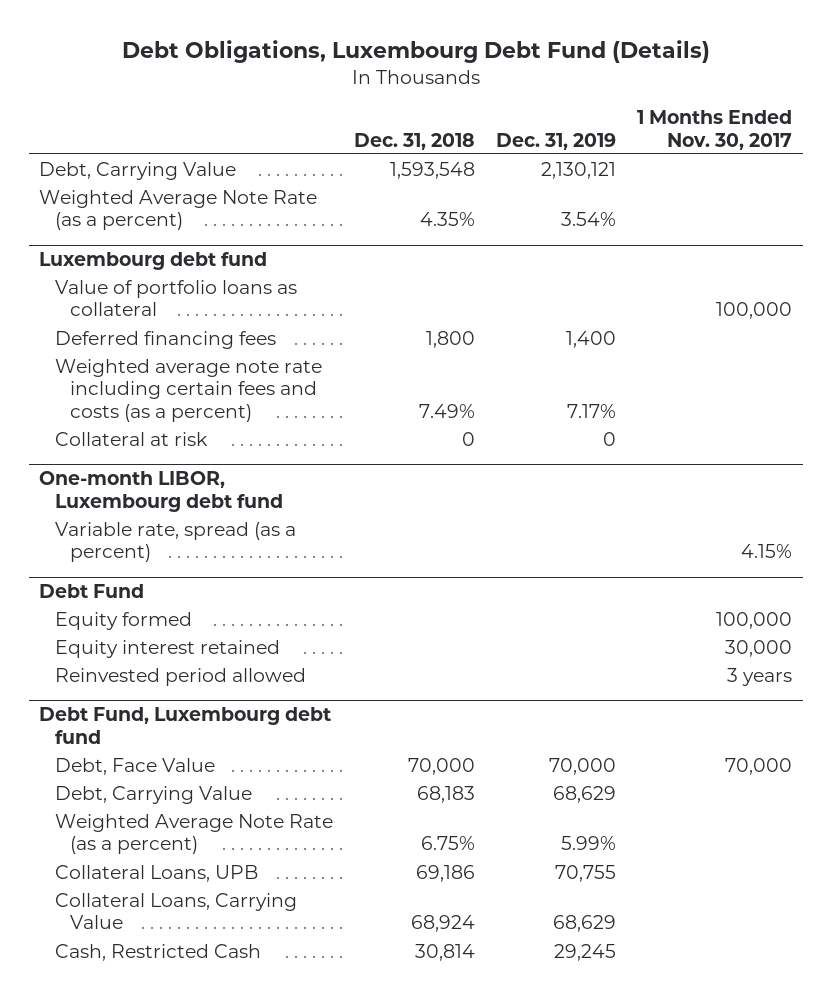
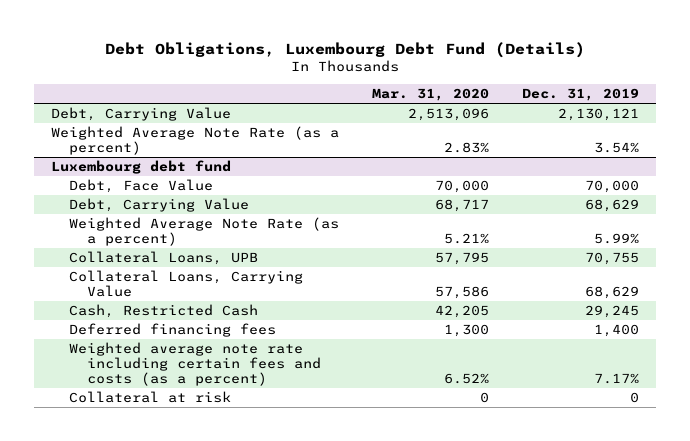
- | Dec. 31, 2018 | Dec. 31, 2019 | 1 Months Ended Nov. 30, 2017
+ | Mar. 31, 2020 | Dec. 31, 2019
@ Luxembourg debt fund
- Value of portfolio loans as collateral | | | 100,000
- One-month LIBOR, Luxembourg debt fund
- Variable rate, spread (as a percent) | | | 4.15%
- Debt Fund
- Equity formed | | | 100,000
- Equity interest retained | | | 30,000
- Reinvested period allowed | | | 3 years
- Debt Fund, Luxembourg debt fund
@ Luxembourg debt fund
moved down: Deferred financing fees | 1,300 | 1,400
moved down: Weighted average note rate including certain fees and costs (as a percent) | 6.52% | 7.17%
moved down: Collateral at risk | 0 | 0

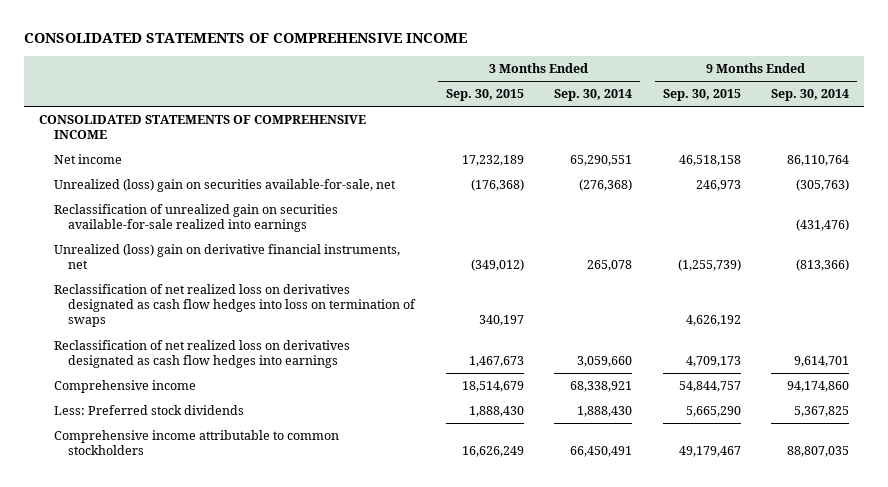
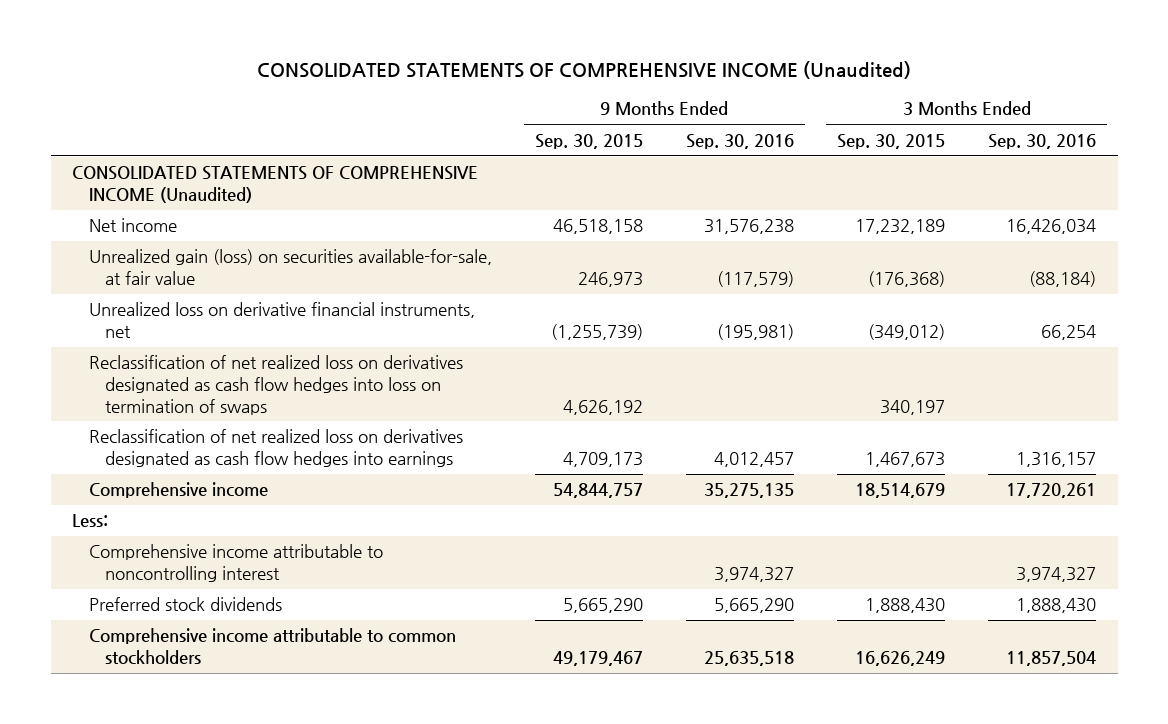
- CONSOLIDATED STATEMENTS OF COMPREHENSIVE INCOME
+ CONSOLIDATED STATEMENTS OF COMPREHENSIVE INCOME (Unaudited)
- | 3 Months Ended Sep. 30, 2015 | 3 Months Ended Sep. 30, 2014 | 9 Months Ended Sep. 30, 2015 | 9 Months Ended Sep. 30, 2014
+ | 9 Months Ended Sep. 30, 2015 | 9 Months Ended Sep. 30, 2016 | 3 Months Ended Sep. 30, 2015 | 3 Months Ended Sep. 30, 2016
- CONSOLIDATED STATEMENTS OF COMPREHENSIVE INCOME
+ CONSOLIDATED STATEMENTS OF COMPREHENSIVE INCOME (Unaudited)
- Unrealized (loss) gain on securities available-for-sale, net | (176,368) | (276,368) | 246,973 | (305,763)
- Reclassification of unrealized gain on securities available-for-sale realized into earnings | | | | (431,476)
- Unrealized (loss) gain on derivative financial instruments, net | (349,012) | 265,078 | (1,255,739) | (813,366)
+ Unrealized gain (loss) on securities available-for-sale, at fair value | 246,973 | (117,579) | (176,368) | (88,184)
+ Unrealized loss on derivative financial instruments, net | (1,255,739) | (195,981) | (349,012) | 66,254
- Less: Preferred stock dividends | 1,888,430 | 1,888,430 | 5,665,290 | 5,367,825
+ Less:
+ Comprehensive income attributable to noncontrolling interest | | 3,974,327 | | 3,974,327
+ Preferred stock dividends | 5,665,290 | 5,665,290 | 1,888,430 | 1,888,430

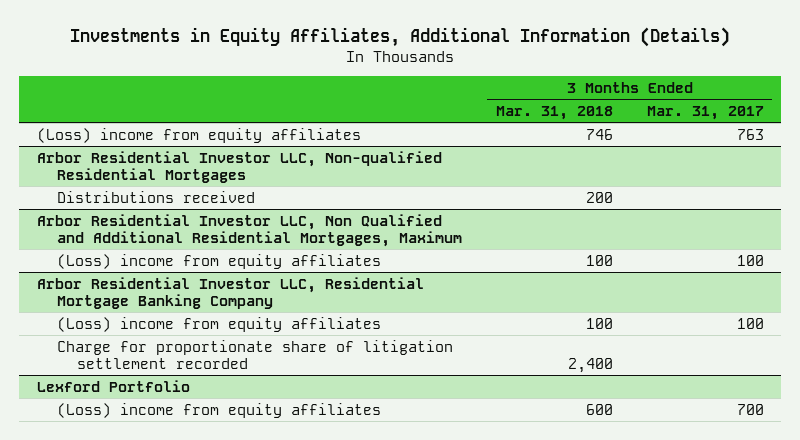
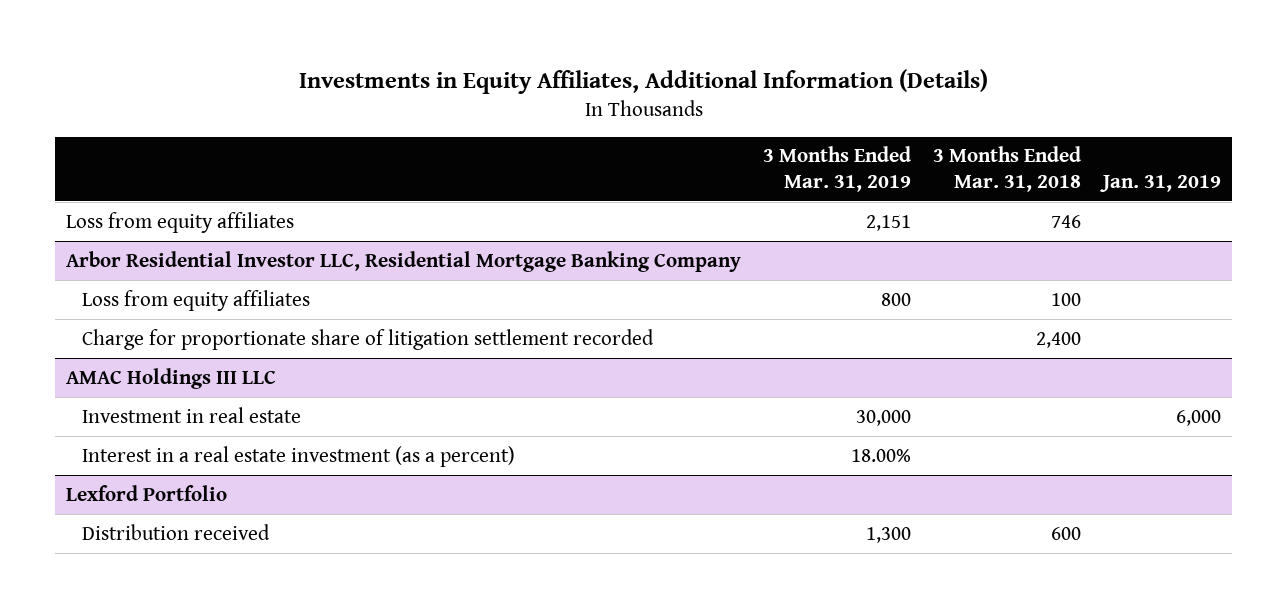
- | 3 Months Ended Mar. 31, 2018 | 3 Months Ended Mar. 31, 2017
+ | 3 Months Ended Mar. 31, 2019 | 3 Months Ended Mar. 31, 2018 | Jan. 31, 2019
- (Loss) income from equity affiliates | 746 | 763
- Arbor Residential Investor LLC, Non-qualified Residential Mortgages
- Distributions received | 200 |
- Arbor Residential Investor LLC, Non Qualified and Additional Residential Mortgages, Maximum
- (Loss) income from equity affiliates | 100 | 100
+ Loss from equity affiliates | 2,151 | 746 |
@ Arbor Residential Investor LLC, Residential Mortgage Banking Company
- (Loss) income from equity affiliates | 100 | 100
+ Loss from equity affiliates | 800 | 100 |
+ AMAC Holdings III LLC
+ Investment in real estate | 30,000 | | 6,000
+ Interest in a real estate investment (as a percent) | 18.00% | |
@ Lexford Portfolio
- (Loss) income from equity affiliates | 600 | 700
+ Distribution received | 1,300 | 600 |

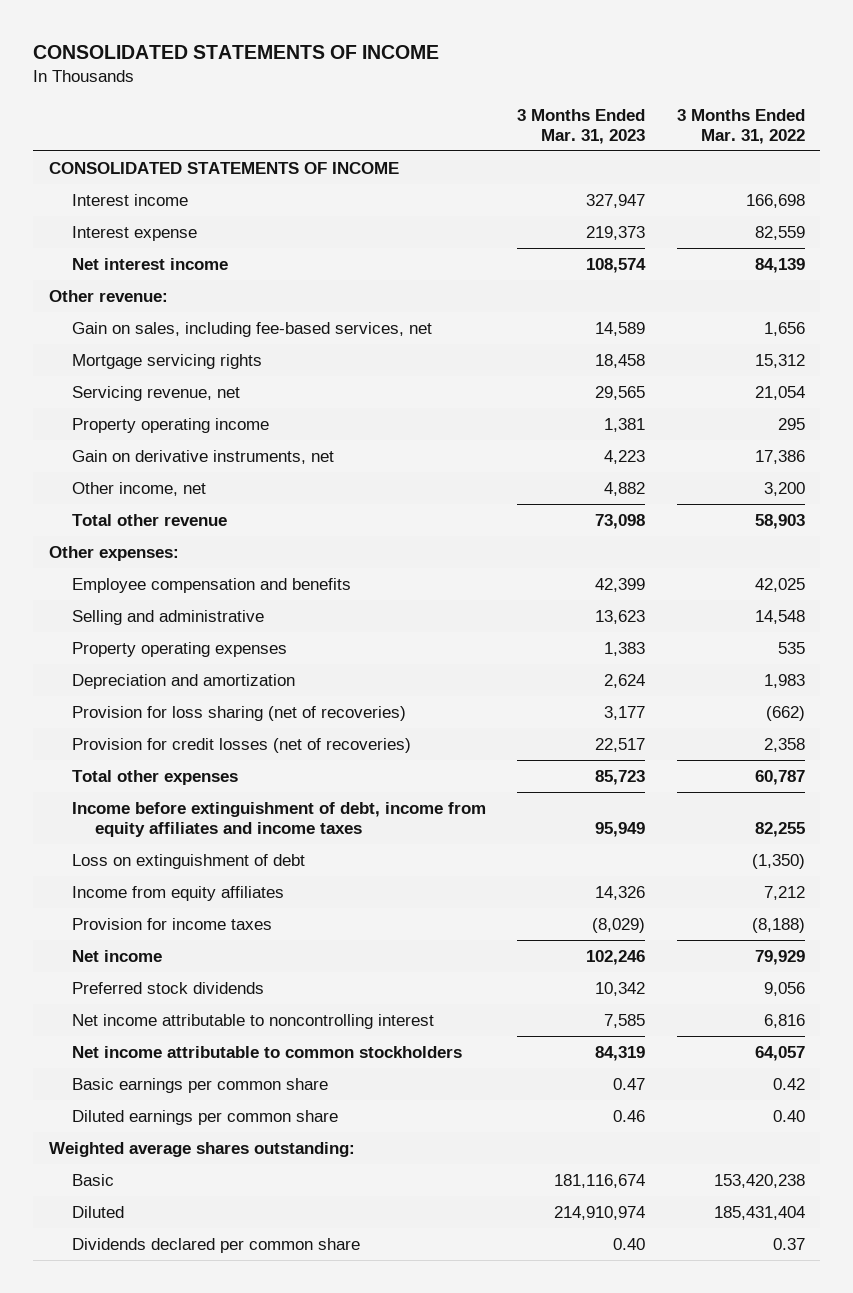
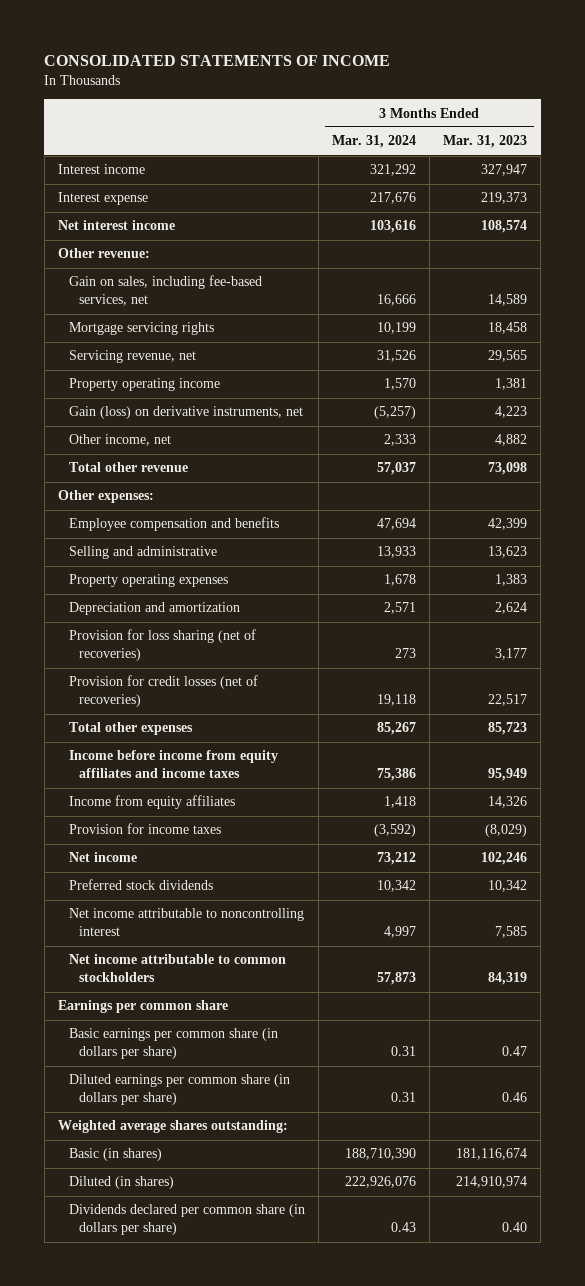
- | 3 Months Ended Mar. 31, 2023 | 3 Months Ended Mar. 31, 2022
+ | 3 Months Ended Mar. 31, 2024 | 3 Months Ended Mar. 31, 2023
- CONSOLIDATED STATEMENTS OF INCOME
- Gain on derivative instruments, net | 4,223 | 17,386
+ Gain (loss) on derivative instruments, net | (5,257) | 4,223
- Income before extinguishment of debt, income from equity affiliates and income taxes | 95,949 | 82,255
- Loss on extinguishment of debt | | (1,350)
+ Income before income from equity affiliates and income taxes | 75,386 | 95,949
- Basic earnings per common share | 0.47 | 0.42
- Diluted earnings per common share | 0.46 | 0.40
+ Earnings per common share
+ Basic earnings per common share (in dollars per share) | 0.31 | 0.47
+ Diluted earnings per common share (in dollars per share) | 0.31 | 0.46
- Basic | 181,116,674 | 153,420,238
- Diluted | 214,910,974 | 185,431,404
- Dividends declared per common share | 0.40 | 0.37
+ Basic (in shares) | 188,710,390 | 181,116,674
+ Diluted (in shares) | 222,926,076 | 214,910,974
+ Dividends declared per common share (in dollars per share) | 0.43 | 0.40

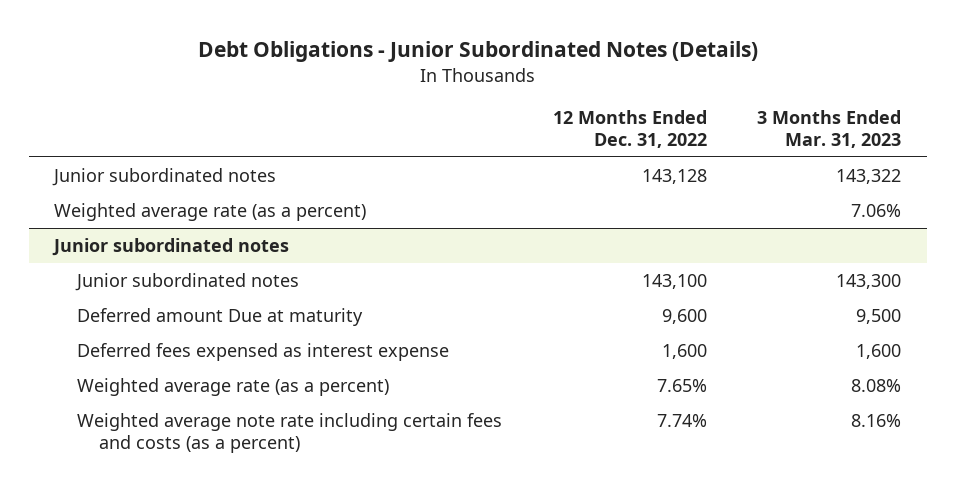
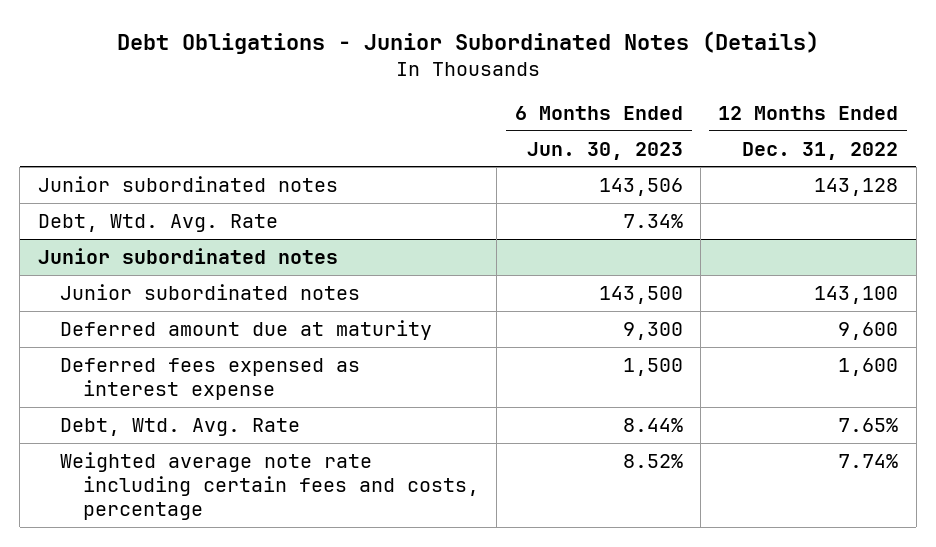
- | 12 Months Ended Dec. 31, 2022 | 3 Months Ended Mar. 31, 2023
+ | 6 Months Ended Jun. 30, 2023 | 12 Months Ended Dec. 31, 2022
- Weighted average rate (as a percent) | | 7.06%
+ Debt, Wtd. Avg. Rate | 7.34% |
@ Junior subordinated notes
- Deferred amount Due at maturity | 9,600 | 9,500
+ Deferred amount due at maturity | 9,300 | 9,600
- Weighted average rate (as a percent) | 7.65% | 8.08%
- Weighted average note rate including certain fees and costs (as a percent) | 7.74% | 8.16%
+ Debt, Wtd. Avg. Rate | 8.44% | 7.65%
+ Weighted average note rate including certain fees and costs, percentage | 8.52% | 7.74%

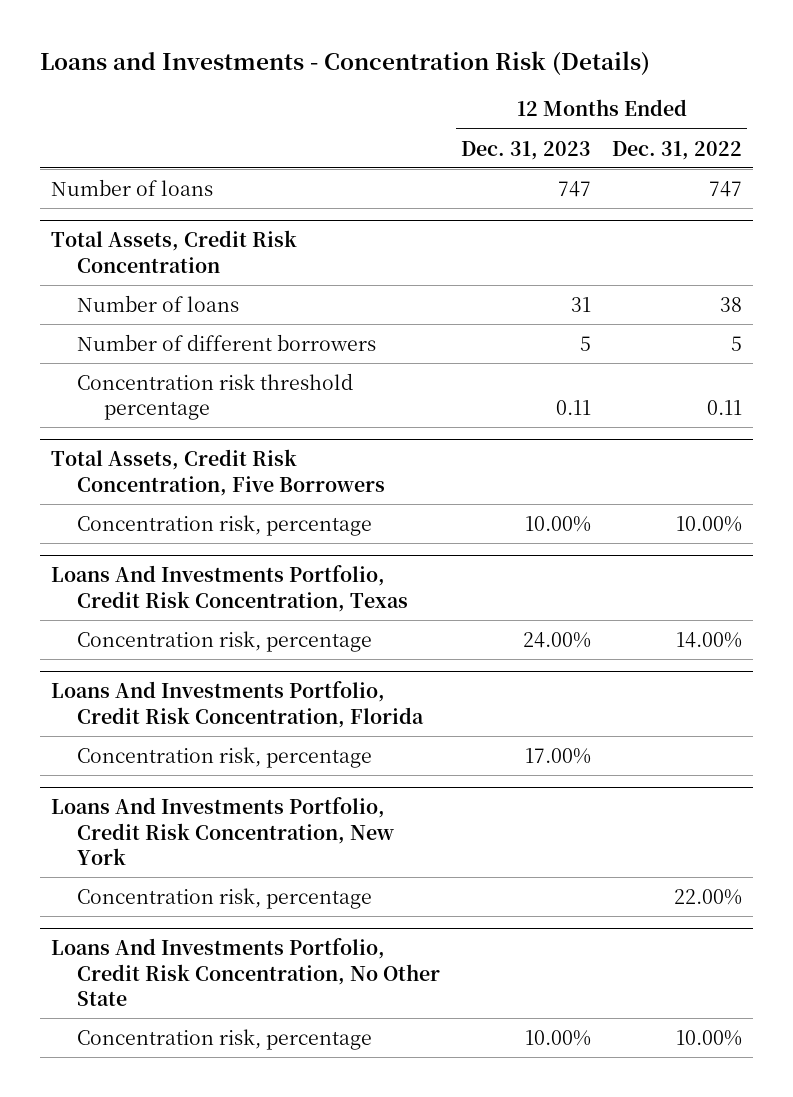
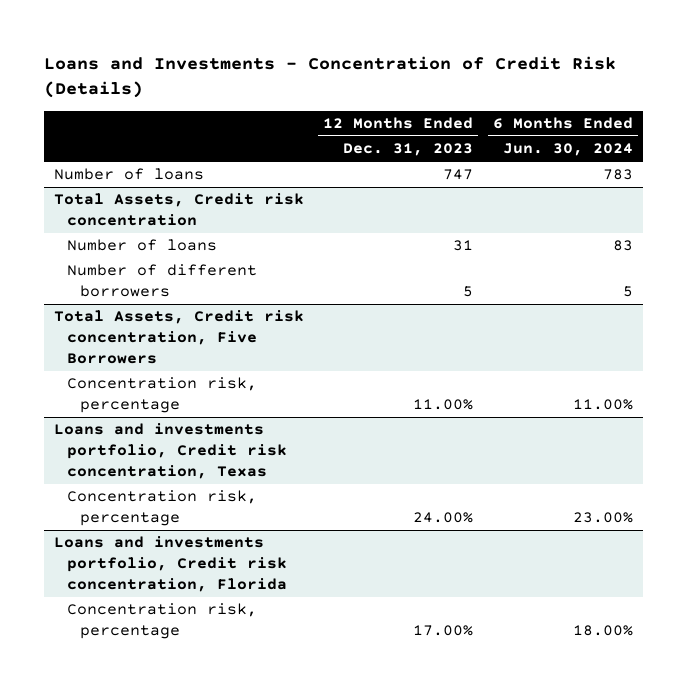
- Loans and Investments - Concentration Risk (Details)
+ Loans and Investments - Concentration of Credit Risk (Details)
- | 12 Months Ended Dec. 31, 2023 | 12 Months Ended Dec. 31, 2022
+ | 12 Months Ended Dec. 31, 2023 | 6 Months Ended Jun. 30, 2024
- Total Assets, Credit Risk Concentration
+ Total Assets, Credit risk concentration
- Concentration risk threshold percentage | 0.11 | 0.11
- Total Assets, Credit Risk Concentration, Five Borrowers
- Concentration risk, percentage | 10.00% | 10.00%
- Loans And Investments Portfolio, Credit Risk Concentration, Texas
+ Total Assets, Credit risk concentration, Five Borrowers
+ Concentration risk, percentage | 11.00% | 11.00%
+ Loans and investments portfolio, Credit risk concentration, Texas
- Loans And Investments Portfolio, Credit Risk Concentration, Florida
+ Loans and investments portfolio, Credit risk concentration, Florida
- Loans And Investments Portfolio, Credit Risk Concentration, New York
- Concentration risk, percentage | | 22.00%
- Loans And Investments Portfolio, Credit Risk Concentration, No Other State
- Concentration risk, percentage | 10.00% | 10.00%

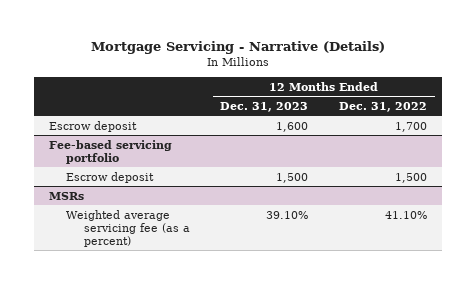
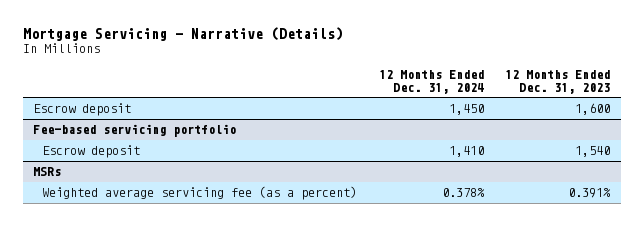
- | 12 Months Ended Dec. 31, 2023 | 12 Months Ended Dec. 31, 2022
+ | 12 Months Ended Dec. 31, 2024 | 12 Months Ended Dec. 31, 2023
@ Fee-based servicing portfolio
- Escrow deposit | 1,500 | 1,500
+ Escrow deposit | 1,410 | 1,540
@ MSRs
- Weighted average servicing fee (as a percent) | 39.10% | 41.10%
+ Weighted average servicing fee (as a percent) | 0.378% | 0.391%

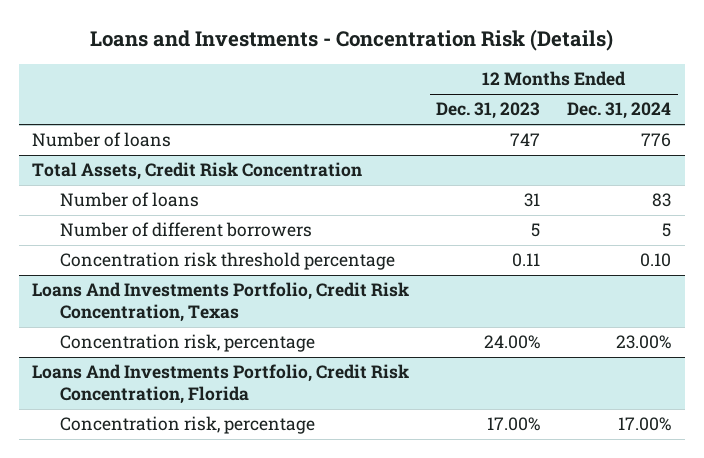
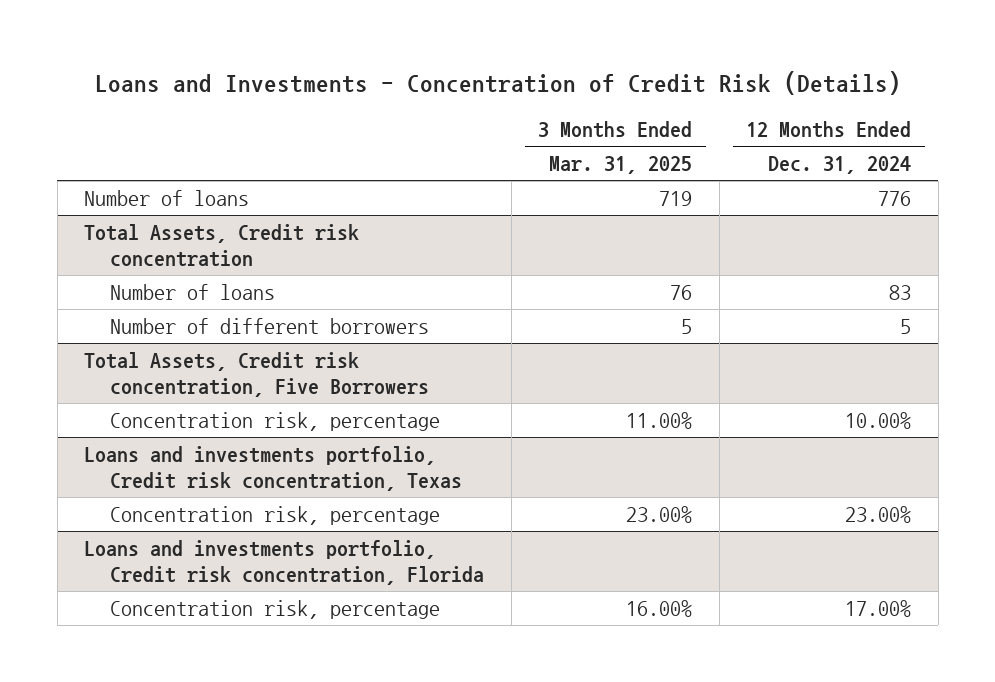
- Loans and Investments - Concentration Risk (Details)
+ Loans and Investments - Concentration of Credit Risk (Details)
- | 12 Months Ended Dec. 31, 2023 | 12 Months Ended Dec. 31, 2024
+ | 3 Months Ended Mar. 31, 2025 | 12 Months Ended Dec. 31, 2024
- Total Assets, Credit Risk Concentration
+ Total Assets, Credit risk concentration
- Concentration risk threshold percentage | 0.11 | 0.10
- Loans And Investments Portfolio, Credit Risk Concentration, Texas
+ Total Assets, Credit risk concentration, Five Borrowers
+ Concentration risk, percentage | 11.00% | 10.00%
+ Loans and investments portfolio, Credit risk concentration, Texas
- Loans And Investments Portfolio, Credit Risk Concentration, Florida
+ Loans and investments portfolio, Credit risk concentration, Florida

